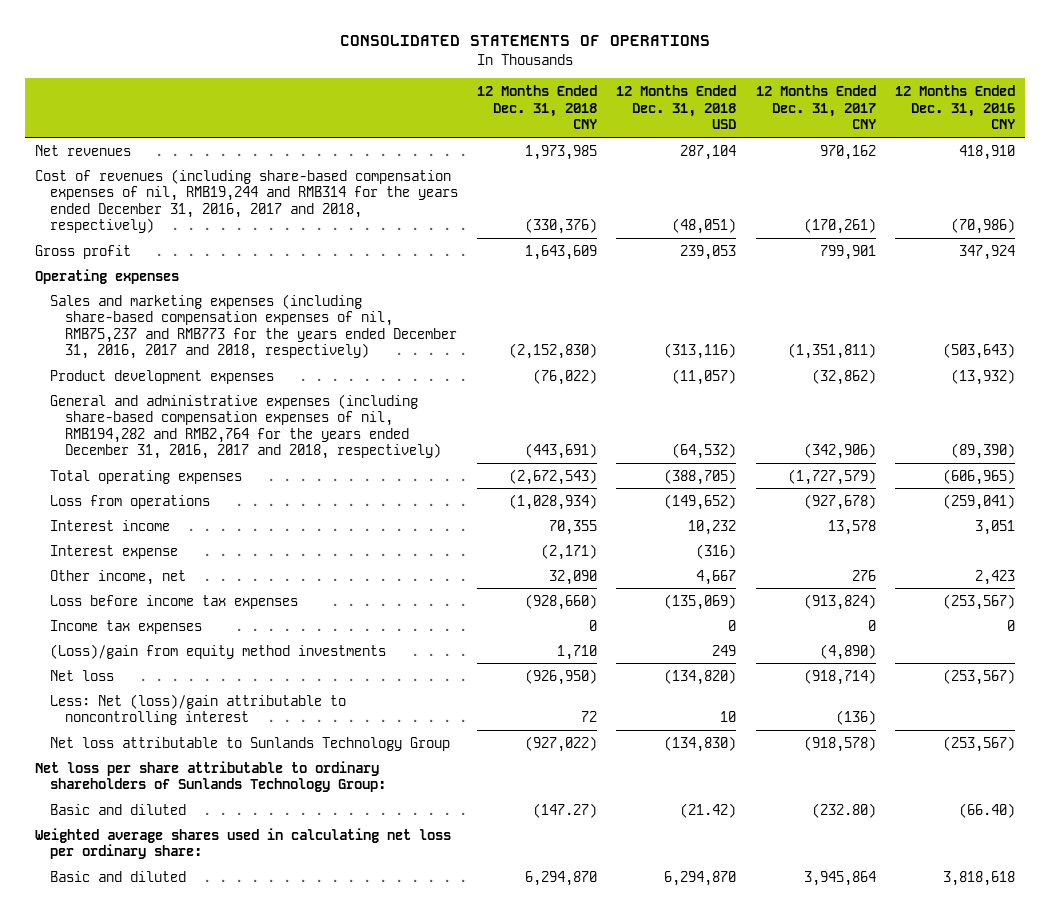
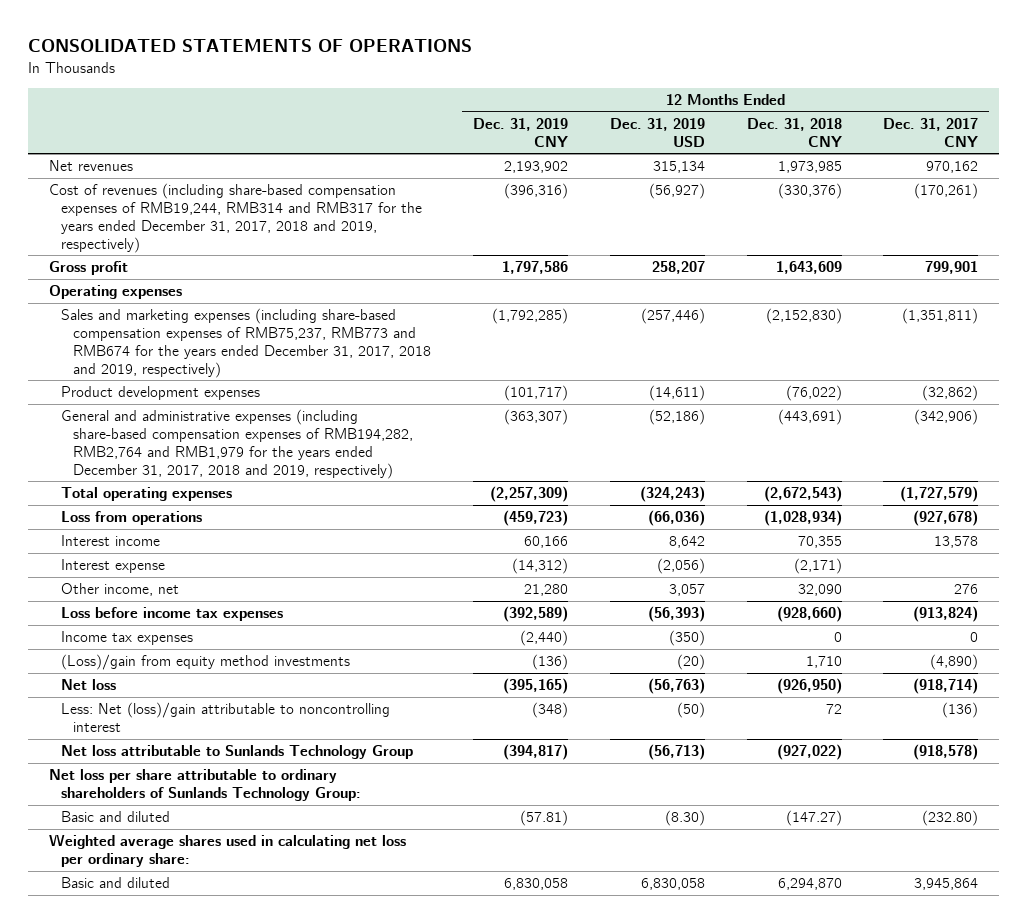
- | 12 Months Ended Dec. 31, 2018 CNY | 12 Months Ended Dec. 31, 2018 USD | 12 Months Ended Dec. 31, 2017 CNY | 12 Months Ended Dec. 31, 2016 CNY
+ | 12 Months Ended Dec. 31, 2019 CNY | 12 Months Ended Dec. 31, 2019 USD | 12 Months Ended Dec. 31, 2018 CNY | 12 Months Ended Dec. 31, 2017 CNY
- Cost of revenues (including share-based compensation expenses of nil, RMB19,244 and RMB314 for the years ended December 31, 2016, 2017 and 2018, respectively) | (330,376) | (48,051) | (170,261) | (70,986)
+ Cost of revenues (including share-based compensation expenses of RMB19,244, RMB314 and RMB317 for the years ended December 31, 2017, 2018 and 2019, respectively) | (396,316) | (56,927) | (330,376) | (170,261)
- Sales and marketing expenses (including share-based compensation expenses of nil, RMB75,237 and RMB773 for the years ended December 31, 2016, 2017 and 2018, respectively) | (2,152,830) | (313,116) | (1,351,811) | (503,643)
+ Sales and marketing expenses (including share-based compensation expenses of RMB75,237, RMB773 and RMB674 for the years ended December 31, 2017, 2018 and 2019, respectively) | (1,792,285) | (257,446) | (2,152,830) | (1,351,811)
- General and administrative expenses (including share-based compensation expenses of nil, RMB194,282 and RMB2,764 for the years ended December 31, 2016, 2017 and 2018, respectively) | (443,691) | (64,532) | (342,906) | (89,390)
+ General and administrative expenses (including share-based compensation expenses of RMB194,282, RMB2,764 and RMB1,979 for the years ended December 31, 2017, 2018 and 2019, respectively) | (363,307) | (52,186) | (443,691) | (342,906)

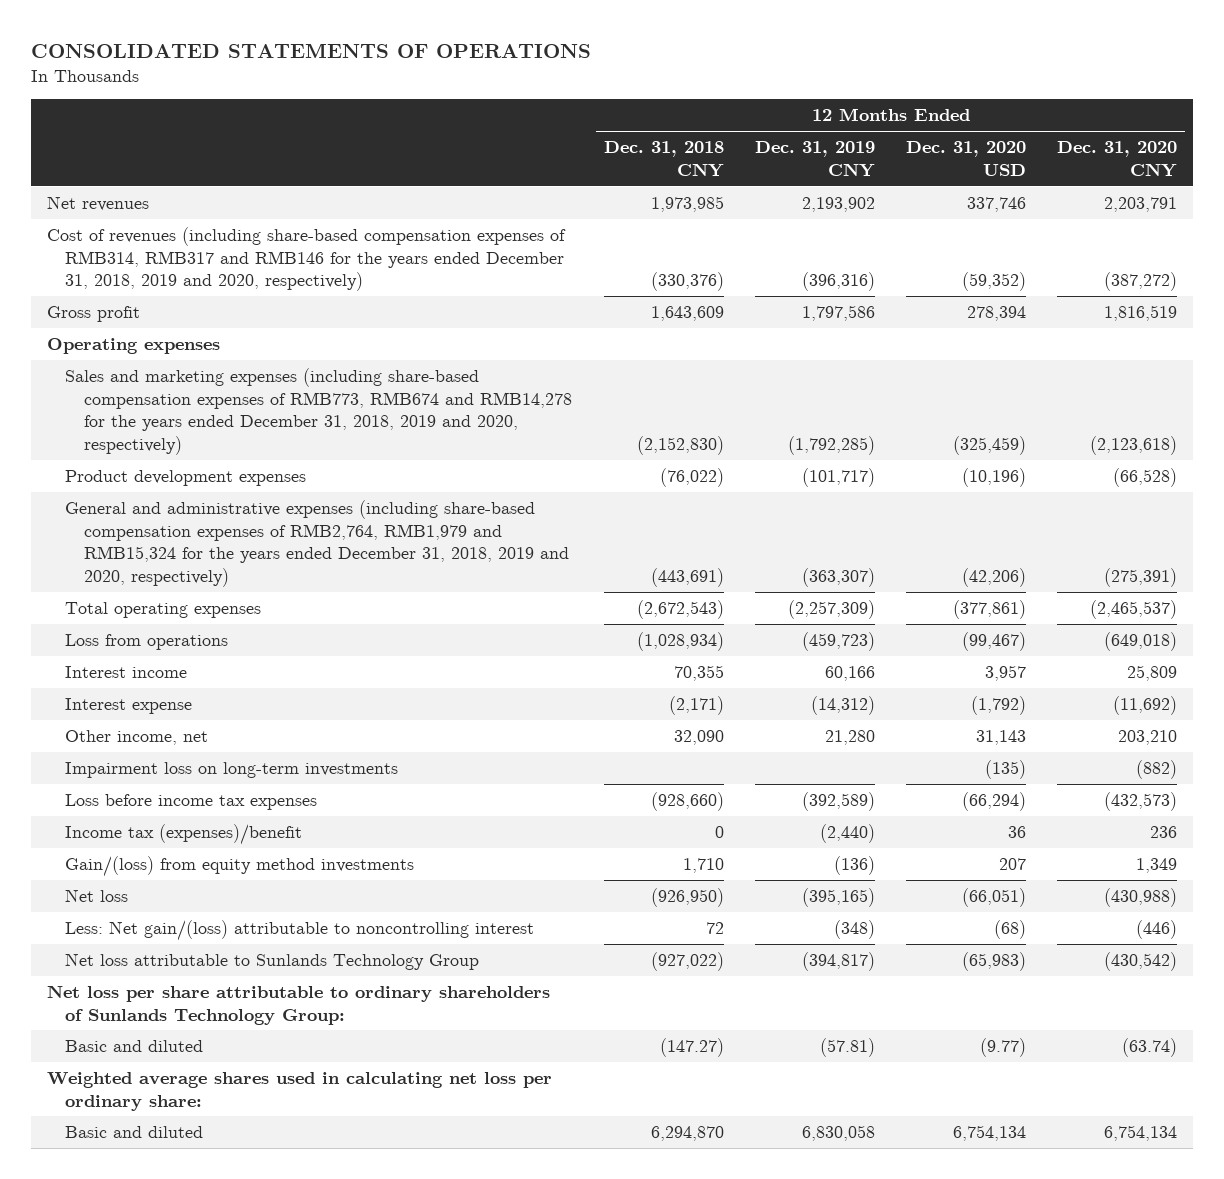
- | 12 Months Ended Dec. 31, 2019 CNY | 12 Months Ended Dec. 31, 2019 USD | 12 Months Ended Dec. 31, 2018 CNY | 12 Months Ended Dec. 31, 2017 CNY
+ | 12 Months Ended Dec. 31, 2018 CNY | 12 Months Ended Dec. 31, 2019 CNY | 12 Months Ended Dec. 31, 2020 USD | 12 Months Ended Dec. 31, 2020 CNY
- Cost of revenues (including share-based compensation expenses of RMB19,244, RMB314 and RMB317 for the years ended December 31, 2017, 2018 and 2019, respectively) | (396,316) | (56,927) | (330,376) | (170,261)
+ Cost of revenues (including share-based compensation expenses of RMB314, RMB317 and RMB146 for the years ended December 31, 2018, 2019 and 2020, respectively) | (330,376) | (396,316) | (59,352) | (387,272)
- Sales and marketing expenses (including share-based compensation expenses of RMB75,237, RMB773 and RMB674 for the years ended December 31, 2017, 2018 and 2019, respectively) | (1,792,285) | (257,446) | (2,152,830) | (1,351,811)
+ Sales and marketing expenses (including share-based compensation expenses of RMB773, RMB674 and RMB14,278 for the years ended December 31, 2018, 2019 and 2020, respectively) | (2,152,830) | (1,792,285) | (325,459) | (2,123,618)
- General and administrative expenses (including share-based compensation expenses of RMB194,282, RMB2,764 and RMB1,979 for the years ended December 31, 2017, 2018 and 2019, respectively) | (363,307) | (52,186) | (443,691) | (342,906)
+ General and administrative expenses (including share-based compensation expenses of RMB2,764, RMB1,979 and RMB15,324 for the years ended December 31, 2018, 2019 and 2020, respectively) | (443,691) | (363,307) | (42,206) | (275,391)
+ Impairment loss on long-term investments | | | (135) | (882)
- Income tax expenses | (2,440) | (350) | 0 | 0
- (Loss)/gain from equity method investments | (136) | (20) | 1,710 | (4,890)
+ Income tax (expenses)/benefit | 0 | (2,440) | 36 | 236
+ Gain/(loss) from equity method investments | 1,710 | (136) | 207 | 1,349
- Less: Net (loss)/gain attributable to noncontrolling interest | (348) | (50) | 72 | (136)
+ Less: Net gain/(loss) attributable to noncontrolling interest | 72 | (348) | (68) | (446)

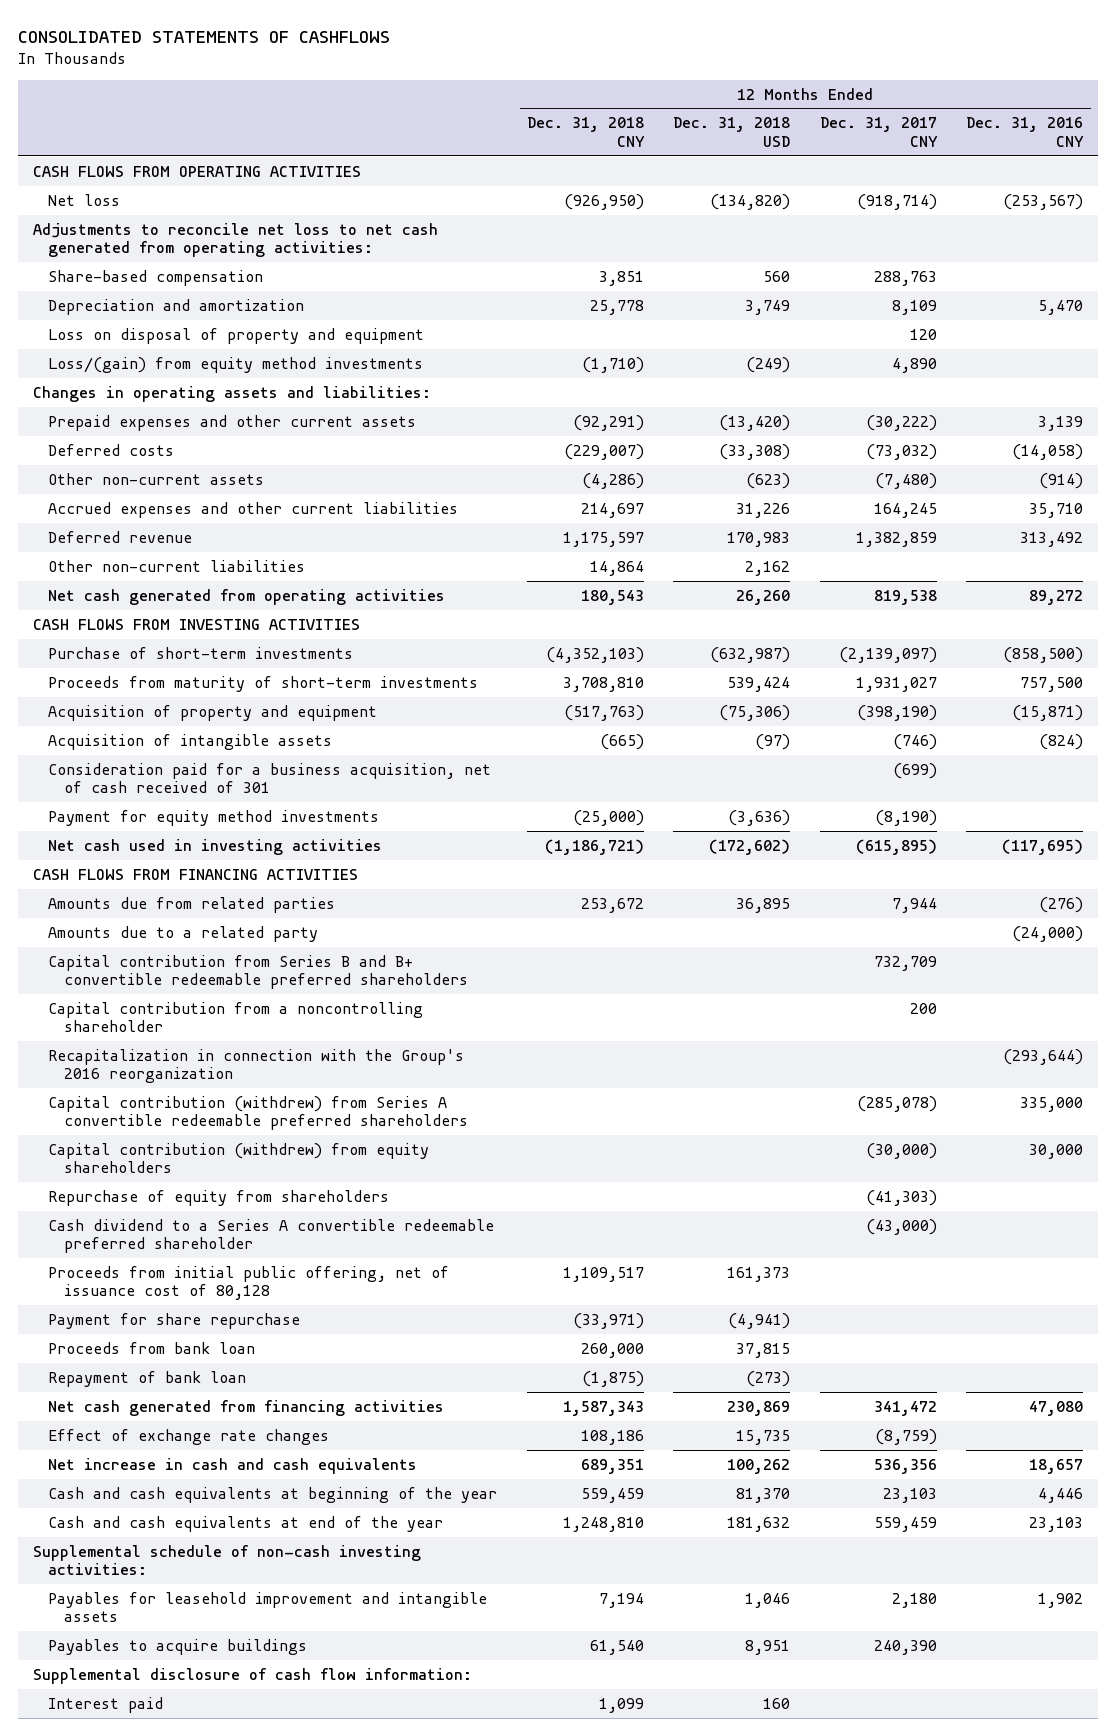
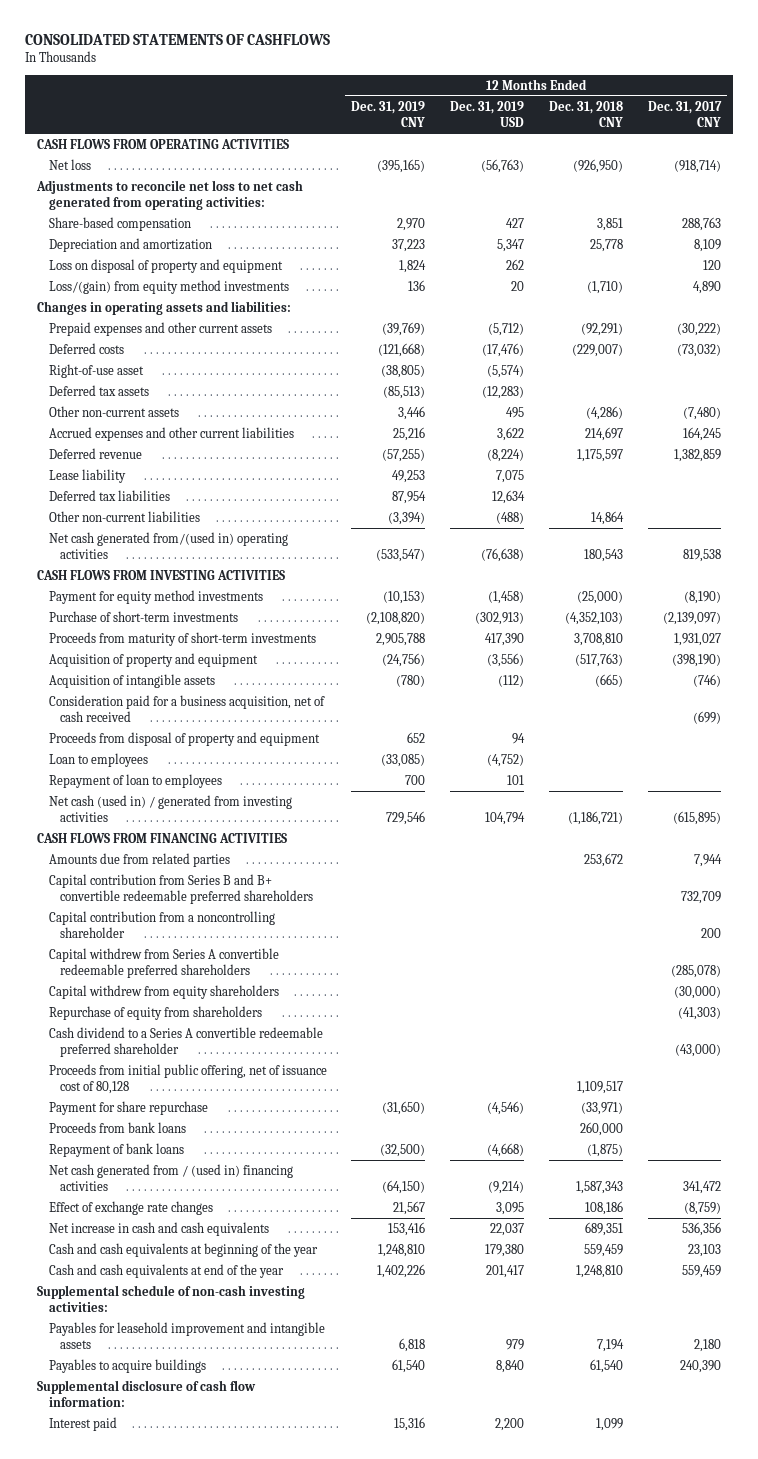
- | 12 Months Ended Dec. 31, 2018 CNY | 12 Months Ended Dec. 31, 2018 USD | 12 Months Ended Dec. 31, 2017 CNY | 12 Months Ended Dec. 31, 2016 CNY
+ | 12 Months Ended Dec. 31, 2019 CNY | 12 Months Ended Dec. 31, 2019 USD | 12 Months Ended Dec. 31, 2018 CNY | 12 Months Ended Dec. 31, 2017 CNY
+ Right-of-use asset | (38,805) | (5,574) | |
+ Deferred tax assets | (85,513) | (12,283) | |
+ Lease liability | 49,253 | 7,075 | |
+ Deferred tax liabilities | 87,954 | 12,634 | |
- Net cash generated from operating activities | 180,543 | 26,260 | 819,538 | 89,272
+ Net cash generated from/(used in) operating activities | (533,547) | (76,638) | 180,543 | 819,538
moved up: Payment for equity method investments | (10,153) | (1,458) | (25,000) | (8,190)
- Consideration paid for a business acquisition, net of cash received of 301 | | | (699) |
- Net cash used in investing activities | (1,186,721) | (172,602) | (615,895) | (117,695)
+ Consideration paid for a business acquisition, net of cash received | | | | (699)
+ Proceeds from disposal of property and equipment | 652 | 94 | |
+ Loan to employees | (33,085) | (4,752) | |
+ Repayment of loan to employees | 700 | 101 | |
+ Net cash (used in) / generated from investing activities | 729,546 | 104,794 | (1,186,721) | (615,895)
- Amounts due to a related party | | | | (24,000)
- Recapitalization in connection with the Group's 2016 reorganization | | | | (293,644)
- Capital contribution (withdrew) from Series A convertible redeemable preferred shareholders | | | (285,078) | 335,000
- Capital contribution (withdrew) from equity shareholders | | | (30,000) | 30,000
+ Capital withdrew from Series A convertible redeemable preferred shareholders | | | | (285,078)
+ Capital withdrew from equity shareholders | | | | (30,000)
- Proceeds from bank loan | 260,000 | 37,815 | |
- Repayment of bank loan | (1,875) | (273) | |
- Net cash generated from financing activities | 1,587,343 | 230,869 | 341,472 | 47,080
+ Proceeds from bank loans | | | 260,000 |
+ Repayment of bank loans | (32,500) | (4,668) | (1,875) |
+ Net cash generated from / (used in) financing activities | (64,150) | (9,214) | 1,587,343 | 341,472

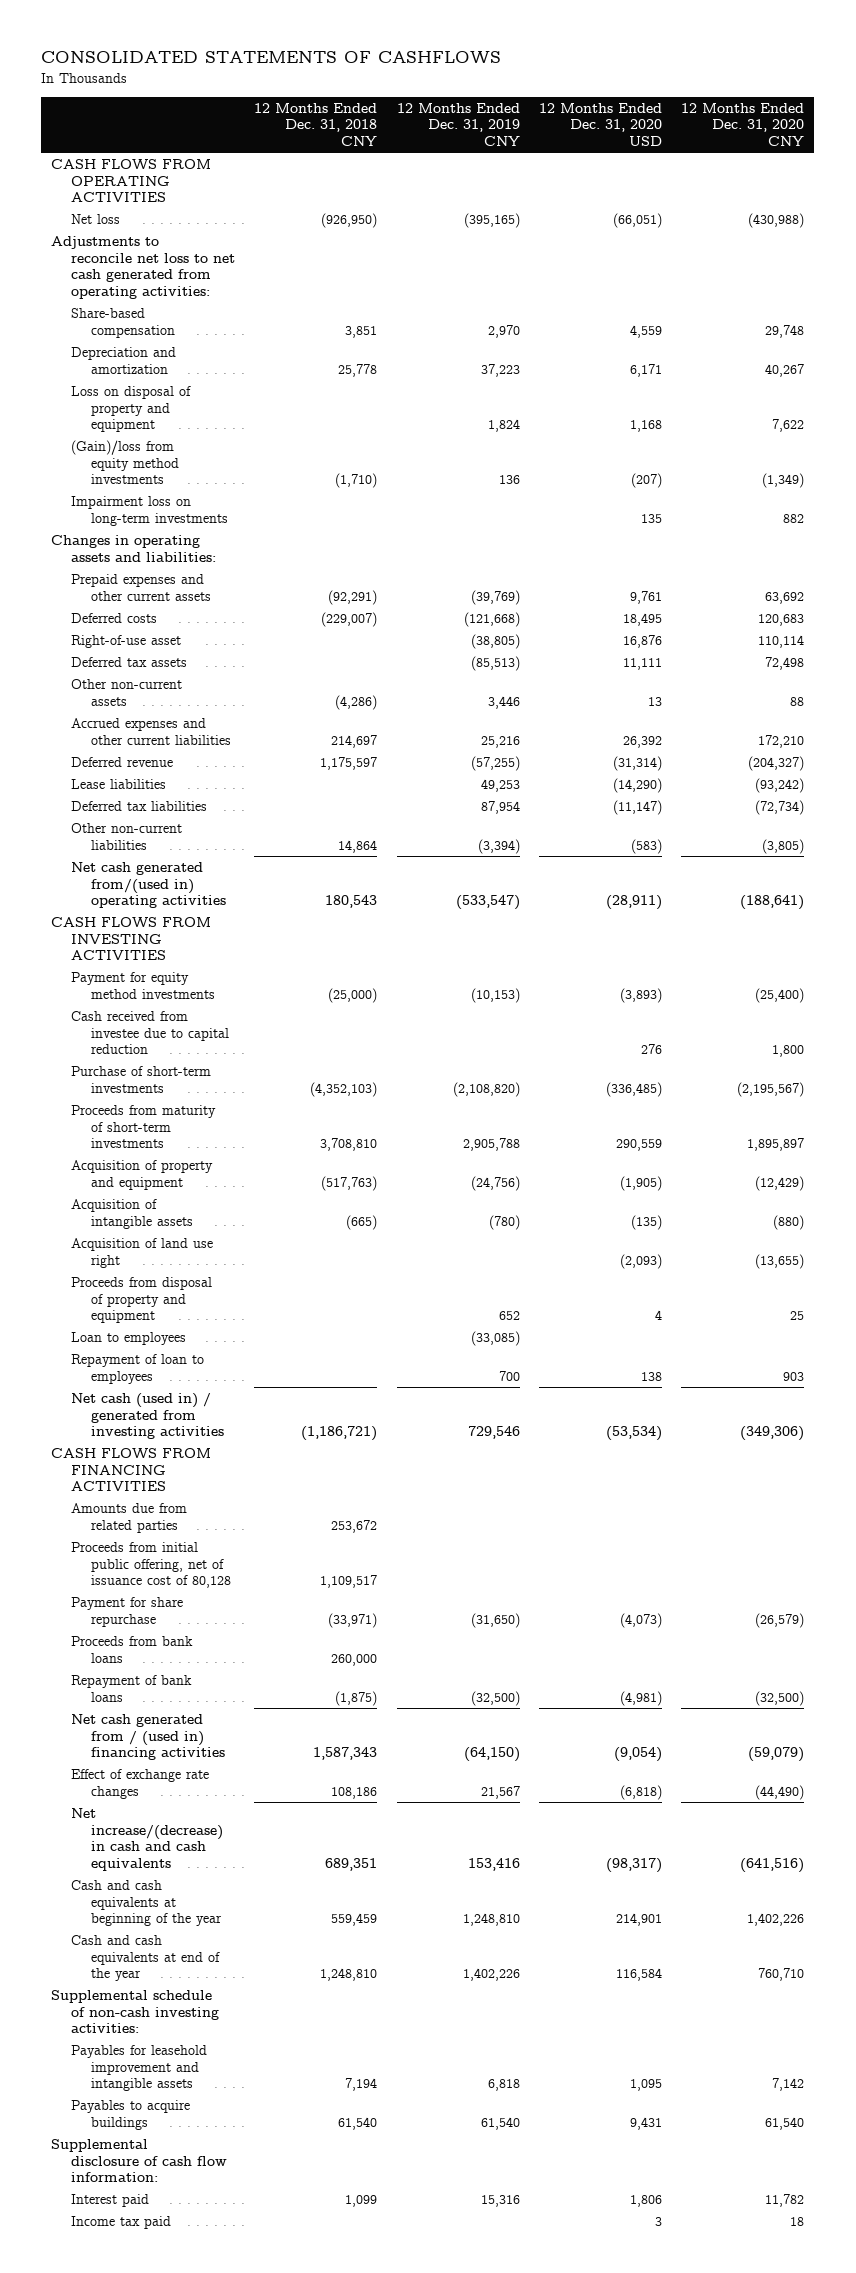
- | 12 Months Ended Dec. 31, 2019 CNY | 12 Months Ended Dec. 31, 2019 USD | 12 Months Ended Dec. 31, 2018 CNY | 12 Months Ended Dec. 31, 2017 CNY
+ | 12 Months Ended Dec. 31, 2018 CNY | 12 Months Ended Dec. 31, 2019 CNY | 12 Months Ended Dec. 31, 2020 USD | 12 Months Ended Dec. 31, 2020 CNY
- Loss/(gain) from equity method investments | 136 | 20 | (1,710) | 4,890
+ (Gain)/loss from equity method investments | (1,710) | 136 | (207) | (1,349)
+ Impairment loss on long-term investments | | | 135 | 882
- Lease liability | 49,253 | 7,075 | |
+ Lease liabilities | | 49,253 | (14,290) | (93,242)
+ Cash received from investee due to capital reduction | | | 276 | 1,800
- Consideration paid for a business acquisition, net of cash received | | | | (699)
+ Acquisition of land use right | | | (2,093) | (13,655)
- Capital contribution from Series B and B+ convertible redeemable preferred shareholders | | | | 732,709
- Capital contribution from a noncontrolling shareholder | | | | 200
- Capital withdrew from Series A convertible redeemable preferred shareholders | | | | (285,078)
- Capital withdrew from equity shareholders | | | | (30,000)
- Repurchase of equity from shareholders | | | | (41,303)
- Cash dividend to a Series A convertible redeemable preferred shareholder | | | | (43,000)
- Net increase in cash and cash equivalents | 153,416 | 22,037 | 689,351 | 536,356
+ Net increase/(decrease) in cash and cash equivalents | 689,351 | 153,416 | (98,317) | (641,516)
+ Income tax paid | | | 3 | 18

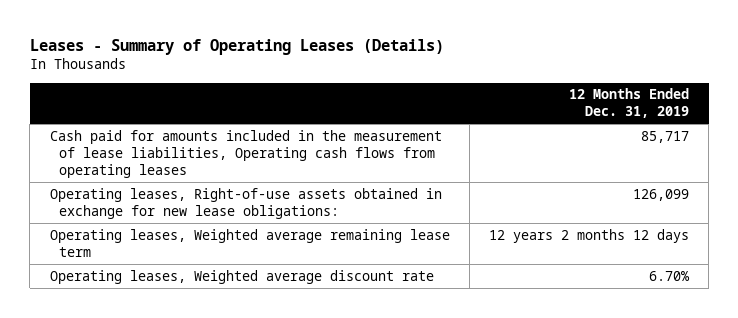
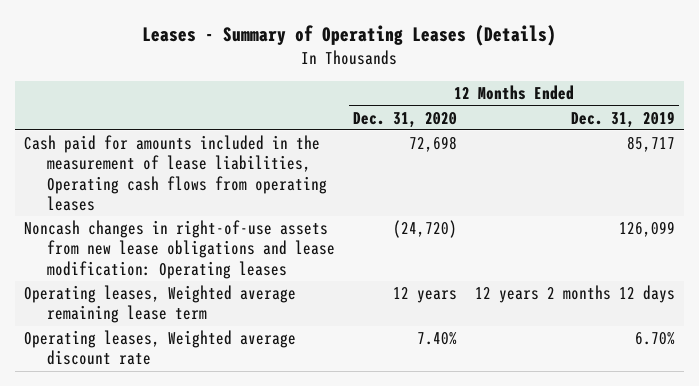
- | 12 Months Ended Dec. 31, 2019
+ | 12 Months Ended Dec. 31, 2020 | 12 Months Ended Dec. 31, 2019
- Operating leases, Right-of-use assets obtained in exchange for new lease obligations: | 126,099
+ Noncash changes in right-of-use assets from new lease obligations and lease modification: Operating leases | (24,720) | 126,099

